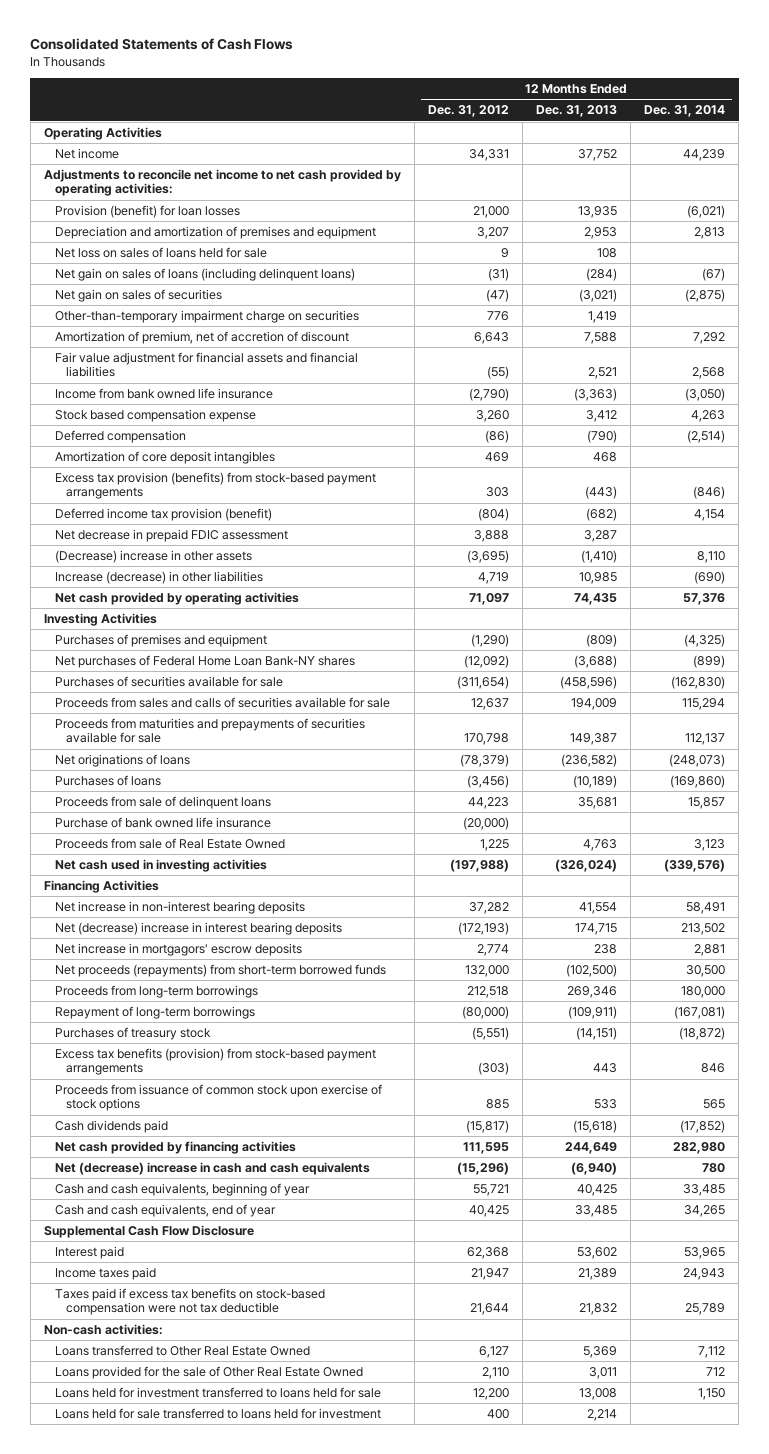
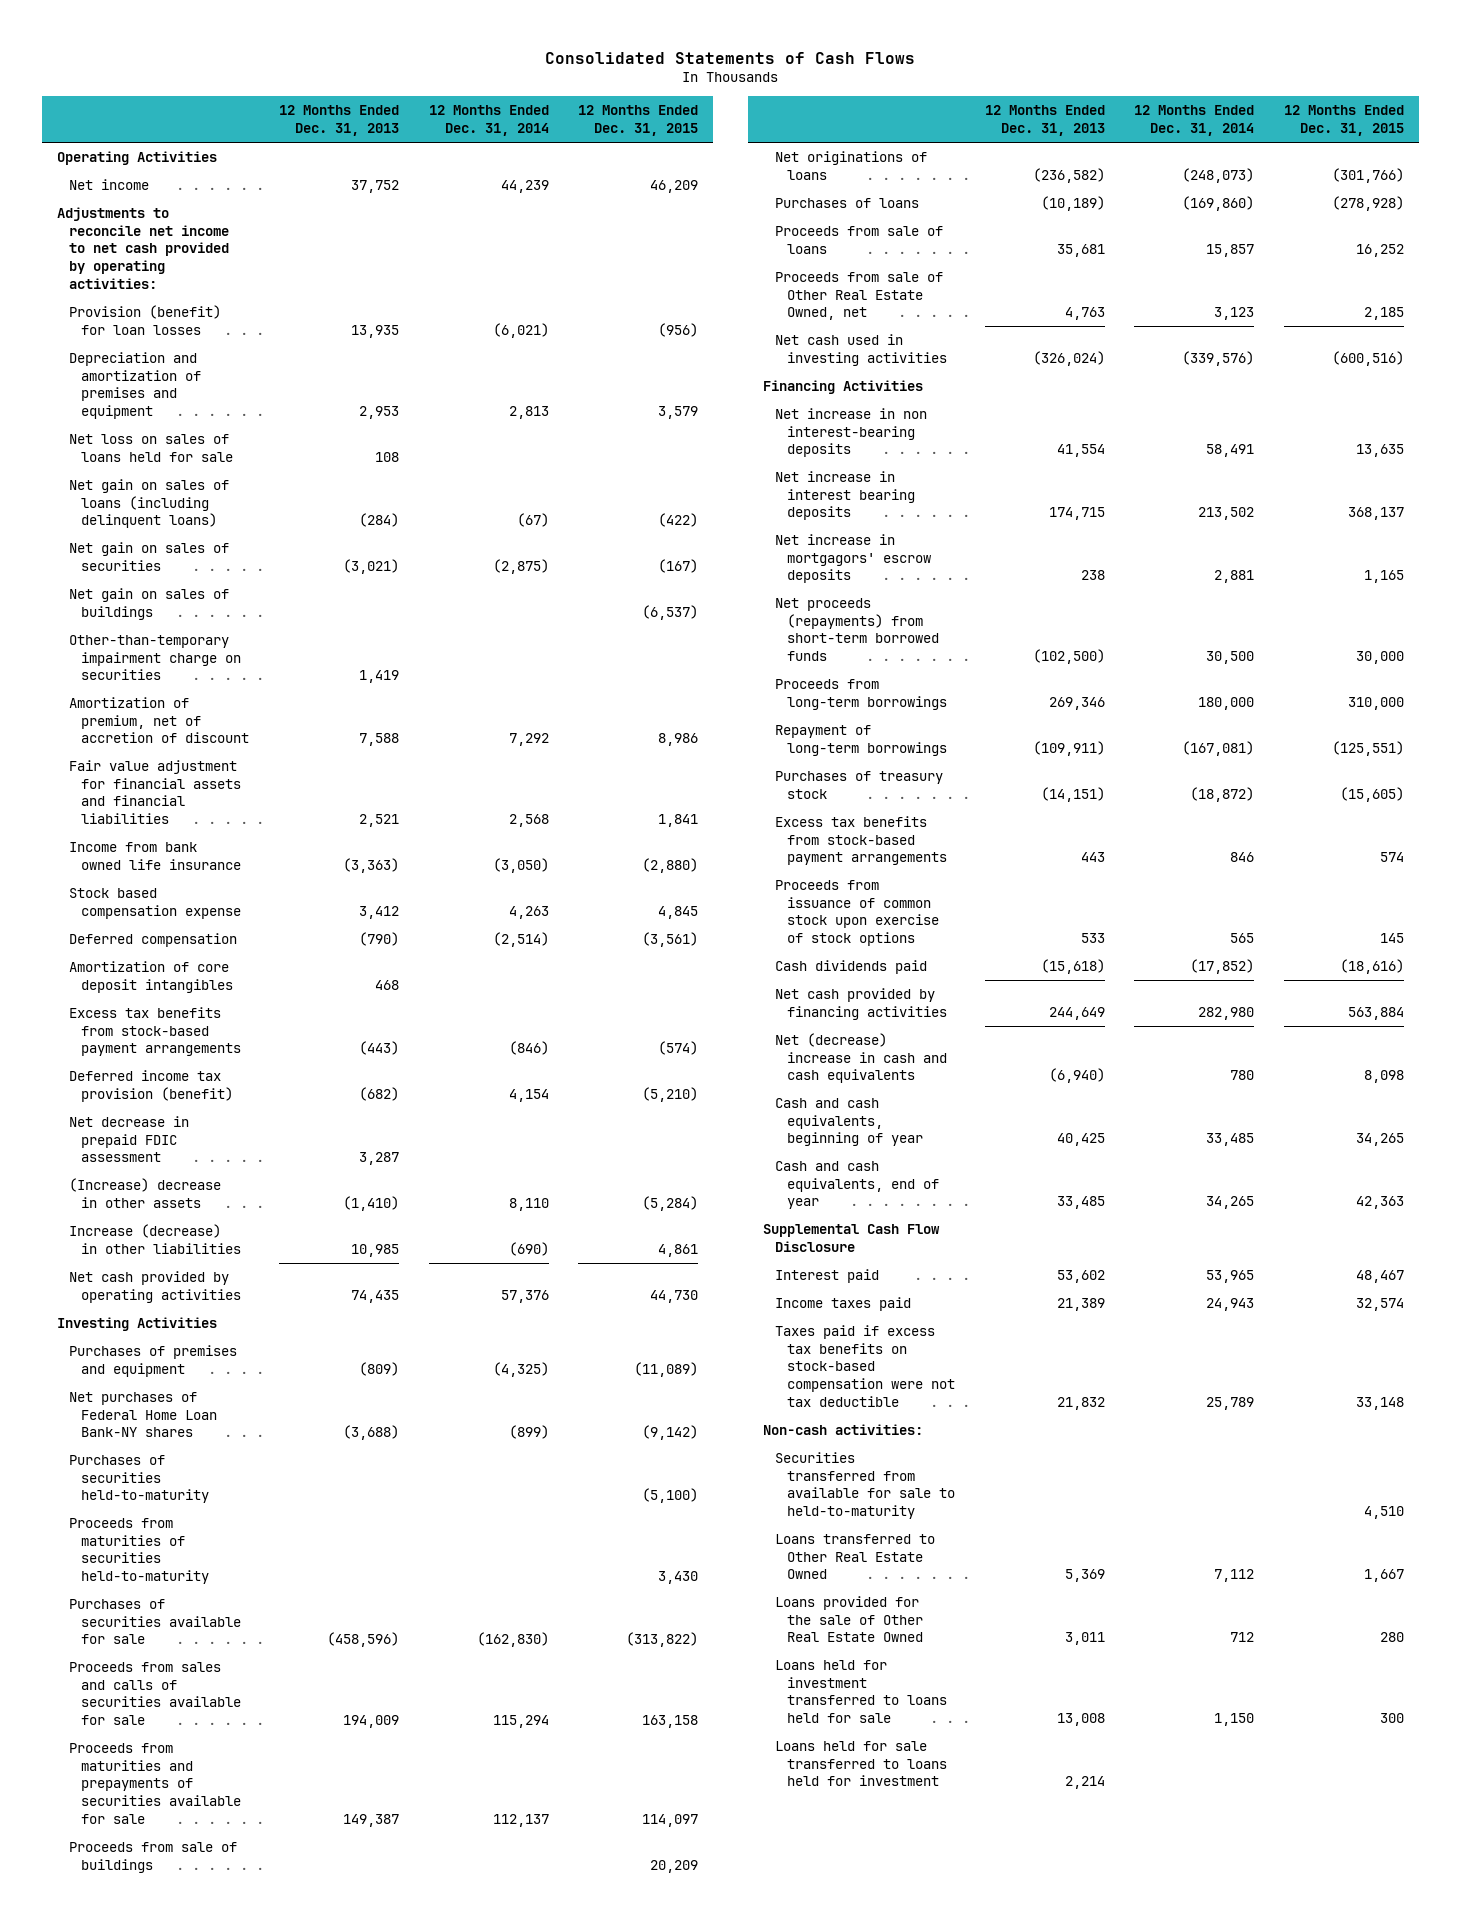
- | 12 Months Ended Dec. 31, 2012 | 12 Months Ended Dec. 31, 2013 | 12 Months Ended Dec. 31, 2014
+ | 12 Months Ended Dec. 31, 2013 | 12 Months Ended Dec. 31, 2014 | 12 Months Ended Dec. 31, 2015
+ Net gain on sales of buildings | | | (6,537)
- Excess tax provision (benefits) from stock-based payment arrangements | 303 | (443) | (846)
+ Excess tax benefits from stock-based payment arrangements | (443) | (846) | (574)
- (Decrease) increase in other assets | (3,695) | (1,410) | 8,110
+ (Increase) decrease in other assets | (1,410) | 8,110 | (5,284)
+ Purchases of securities held-to-maturity | | | (5,100)
+ Proceeds from maturities of securities held-to-maturity | | | 3,430
+ Proceeds from sale of buildings | | | 20,209
- Proceeds from sale of delinquent loans | 44,223 | 35,681 | 15,857
- Purchase of bank owned life insurance | (20,000) | |
- Proceeds from sale of Real Estate Owned | 1,225 | 4,763 | 3,123
+ Proceeds from sale of loans | 35,681 | 15,857 | 16,252
+ Proceeds from sale of Other Real Estate Owned, net | 4,763 | 3,123 | 2,185
- Net increase in non-interest bearing deposits | 37,282 | 41,554 | 58,491
- Net (decrease) increase in interest bearing deposits | (172,193) | 174,715 | 213,502
+ Net increase in non interest-bearing deposits | 41,554 | 58,491 | 13,635
+ Net increase in interest bearing deposits | 174,715 | 213,502 | 368,137
- Excess tax benefits (provision) from stock-based payment arrangements | (303) | 443 | 846
+ Excess tax benefits from stock-based payment arrangements | 443 | 846 | 574
+ Securities transferred from available for sale to held-to-maturity | | | 4,510

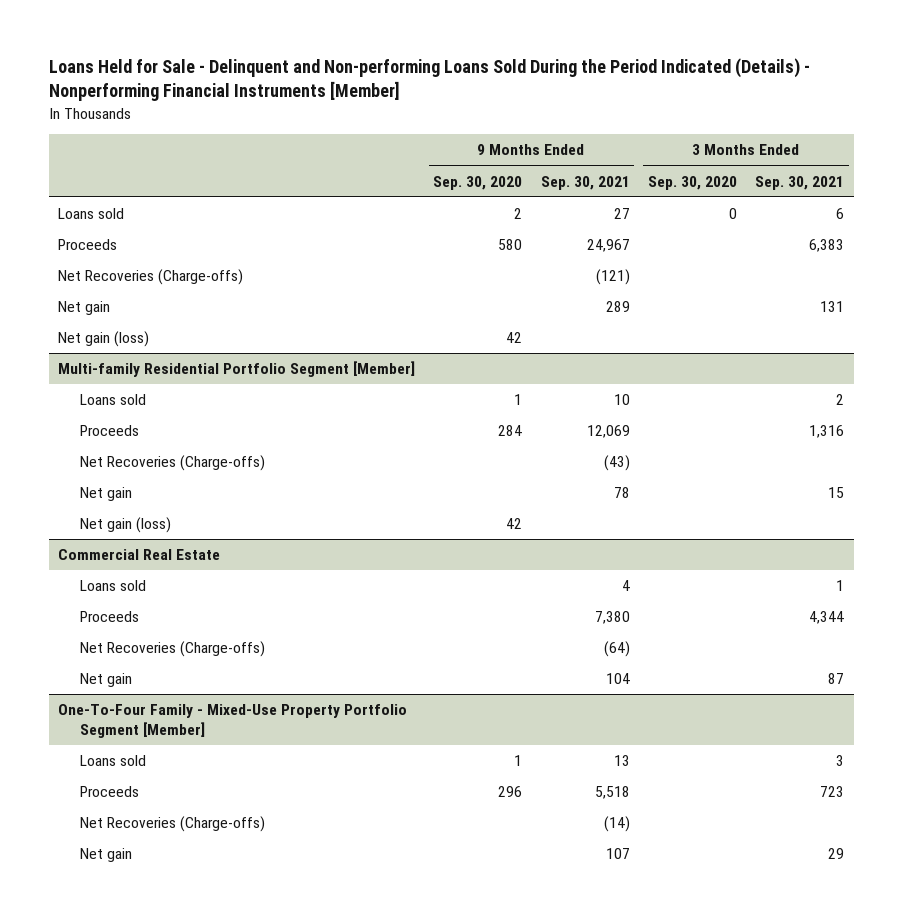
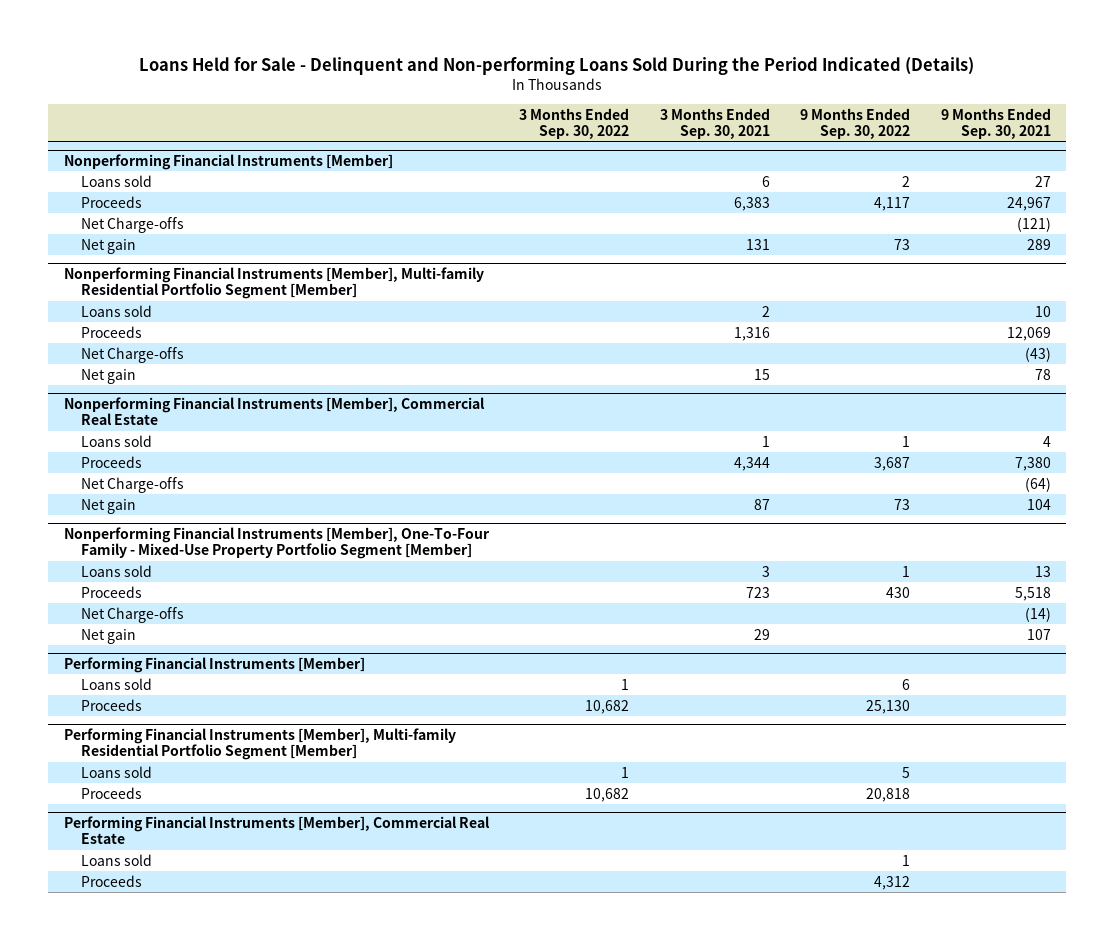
- Loans Held for Sale - Delinquent and Non-performing Loans Sold During the Period Indicated (Details) - Nonperforming Financial Instruments [Member]
+ Loans Held for Sale - Delinquent and Non-performing Loans Sold During the Period Indicated (Details)
- | 9 Months Ended Sep. 30, 2020 | 9 Months Ended Sep. 30, 2021 | 3 Months Ended Sep. 30, 2020 | 3 Months Ended Sep. 30, 2021
+ | 3 Months Ended Sep. 30, 2022 | 3 Months Ended Sep. 30, 2021 | 9 Months Ended Sep. 30, 2022 | 9 Months Ended Sep. 30, 2021
+ Nonperforming Financial Instruments [Member]
- Net Recoveries (Charge-offs) | | (121) | |
+ Net Charge-offs | | | | (121)
- Net gain (loss) | 42 | | |
- Multi-family Residential Portfolio Segment [Member]
+ Nonperforming Financial Instruments [Member], Multi-family Residential Portfolio Segment [Member]
- Net Recoveries (Charge-offs) | | (43) | |
+ Net Charge-offs | | | | (43)
- Net gain (loss) | 42 | | |
- Commercial Real Estate
+ Nonperforming Financial Instruments [Member], Commercial Real Estate
- Net Recoveries (Charge-offs) | | (64) | |
+ Net Charge-offs | | | | (64)
- One-To-Four Family - Mixed-Use Property Portfolio Segment [Member]
+ Nonperforming Financial Instruments [Member], One-To-Four Family - Mixed-Use Property Portfolio Segment [Member]
- Net Recoveries (Charge-offs) | | (14) | |
+ Net Charge-offs | | | | (14)
+ Performing Financial Instruments [Member]
+ Loans sold | 1 | | 6 |
+ Proceeds | 10,682 | | 25,130 |
+ Performing Financial Instruments [Member], Multi-family Residential Portfolio Segment [Member]
+ Loans sold | 1 | | 5 |
+ Proceeds | 10,682 | | 20,818 |
+ Performing Financial Instruments [Member], Commercial Real Estate
+ Loans sold | | | 1 |
+ Proceeds | | | 4,312 |

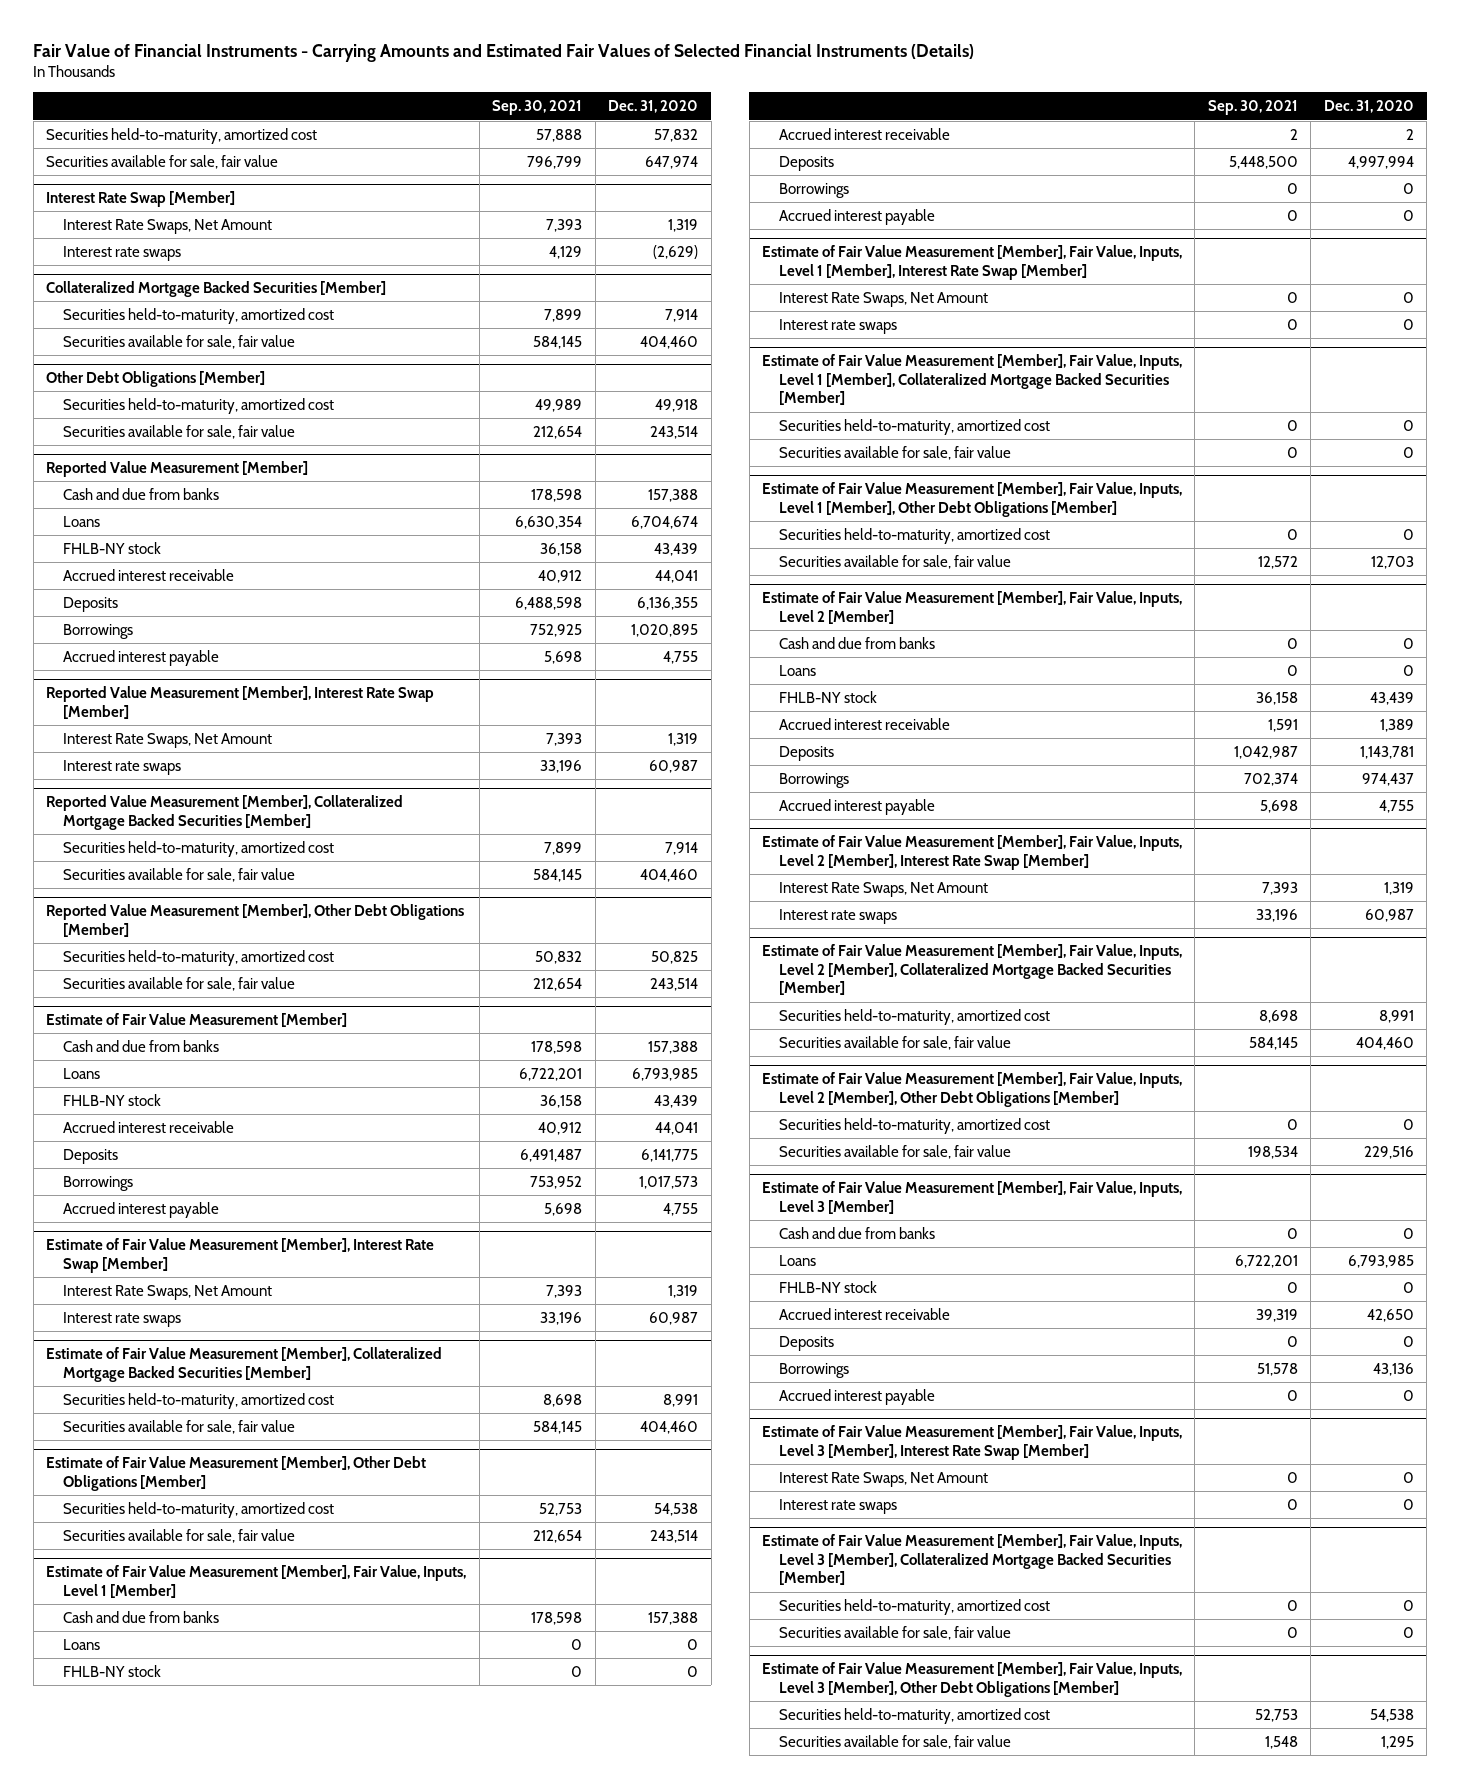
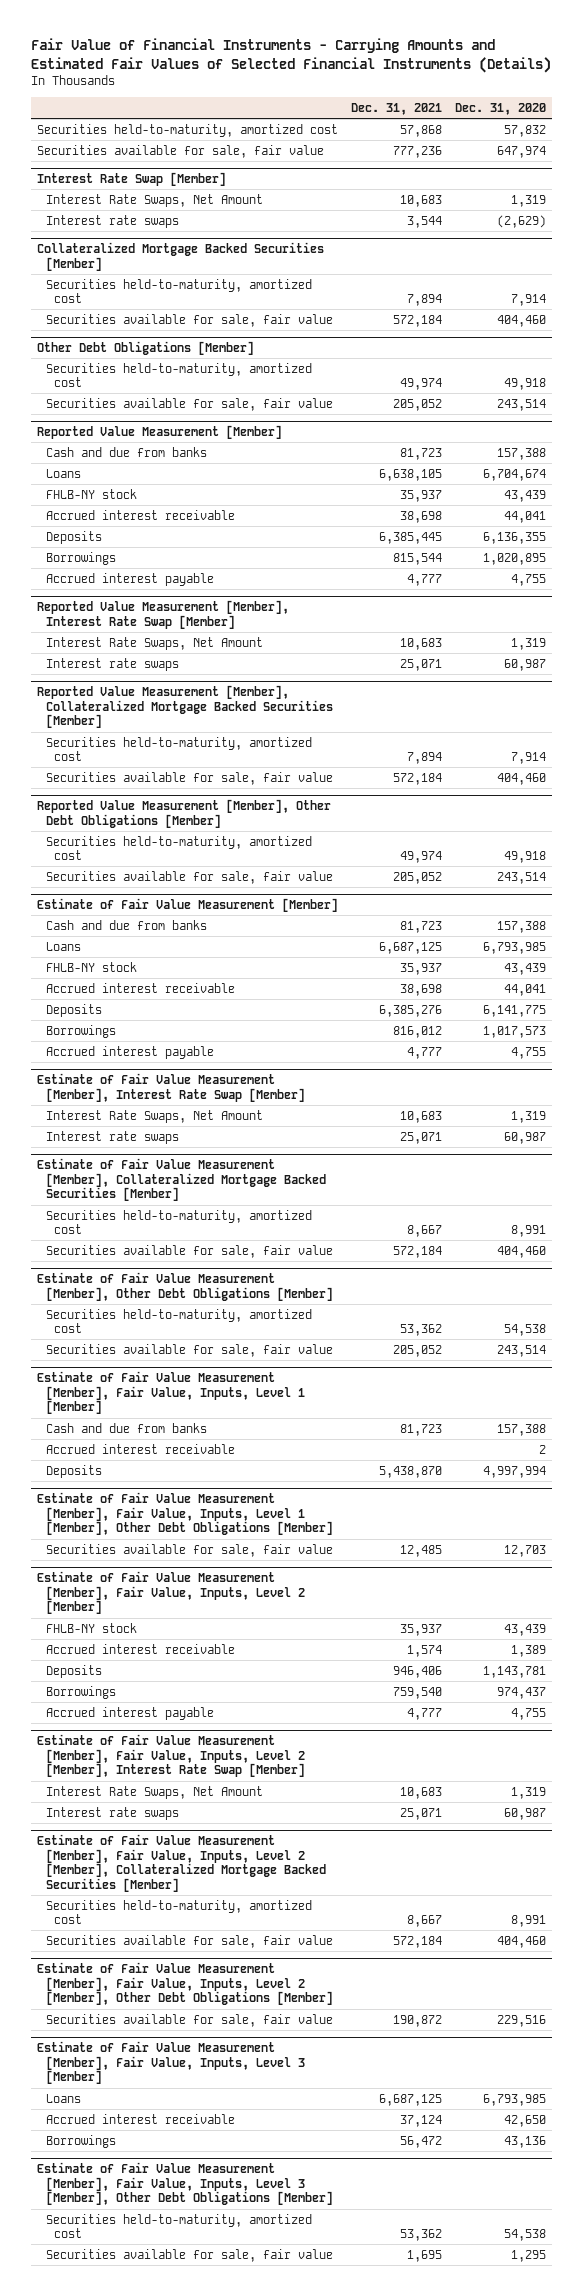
- | Sep. 30, 2021 | Dec. 31, 2020
+ | Dec. 31, 2021 | Dec. 31, 2020
@ Reported Value Measurement [Member], Other Debt Obligations [Member]
- Securities held-to-maturity, amortized cost | 50,832 | 50,825
+ Securities held-to-maturity, amortized cost | 49,974 | 49,918
@ Estimate of Fair Value Measurement [Member], Fair Value, Inputs, Level 1 [Member]
- Loans | 0 | 0
- FHLB-NY stock | 0 | 0
- Borrowings | 0 | 0
- Accrued interest payable | 0 | 0
- Estimate of Fair Value Measurement [Member], Fair Value, Inputs, Level 1 [Member], Interest Rate Swap [Member]
- Interest Rate Swaps, Net Amount | 0 | 0
- Interest rate swaps | 0 | 0
- Estimate of Fair Value Measurement [Member], Fair Value, Inputs, Level 1 [Member], Collateralized Mortgage Backed Securities [Member]
- Securities held-to-maturity, amortized cost | 0 | 0
- Securities available for sale, fair value | 0 | 0
@ Estimate of Fair Value Measurement [Member], Fair Value, Inputs, Level 1 [Member], Other Debt Obligations [Member]
- Securities held-to-maturity, amortized cost | 0 | 0
@ Estimate of Fair Value Measurement [Member], Fair Value, Inputs, Level 2 [Member]
- Cash and due from banks | 0 | 0
- Loans | 0 | 0
@ Estimate of Fair Value Measurement [Member], Fair Value, Inputs, Level 2 [Member], Other Debt Obligations [Member]
- Securities held-to-maturity, amortized cost | 0 | 0
@ Estimate of Fair Value Measurement [Member], Fair Value, Inputs, Level 3 [Member]
- Cash and due from banks | 0 | 0
- FHLB-NY stock | 0 | 0
- Deposits | 0 | 0
- Accrued interest payable | 0 | 0
- Estimate of Fair Value Measurement [Member], Fair Value, Inputs, Level 3 [Member], Interest Rate Swap [Member]
- Interest Rate Swaps, Net Amount | 0 | 0
- Interest rate swaps | 0 | 0
- Estimate of Fair Value Measurement [Member], Fair Value, Inputs, Level 3 [Member], Collateralized Mortgage Backed Securities [Member]
- Securities held-to-maturity, amortized cost | 0 | 0
- Securities available for sale, fair value | 0 | 0

